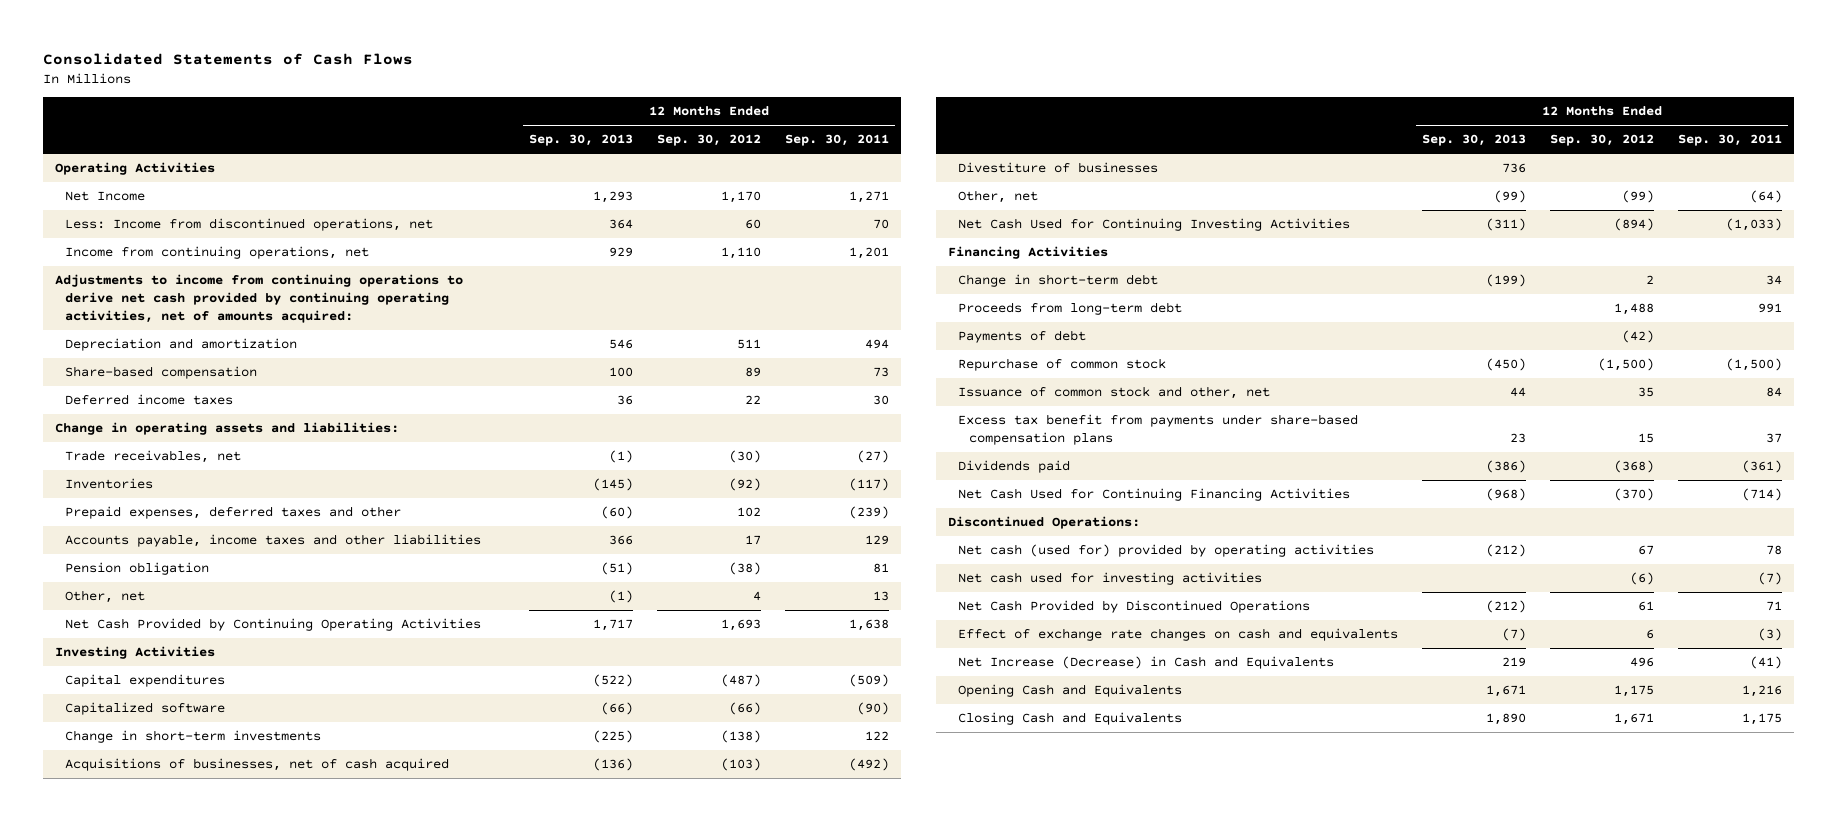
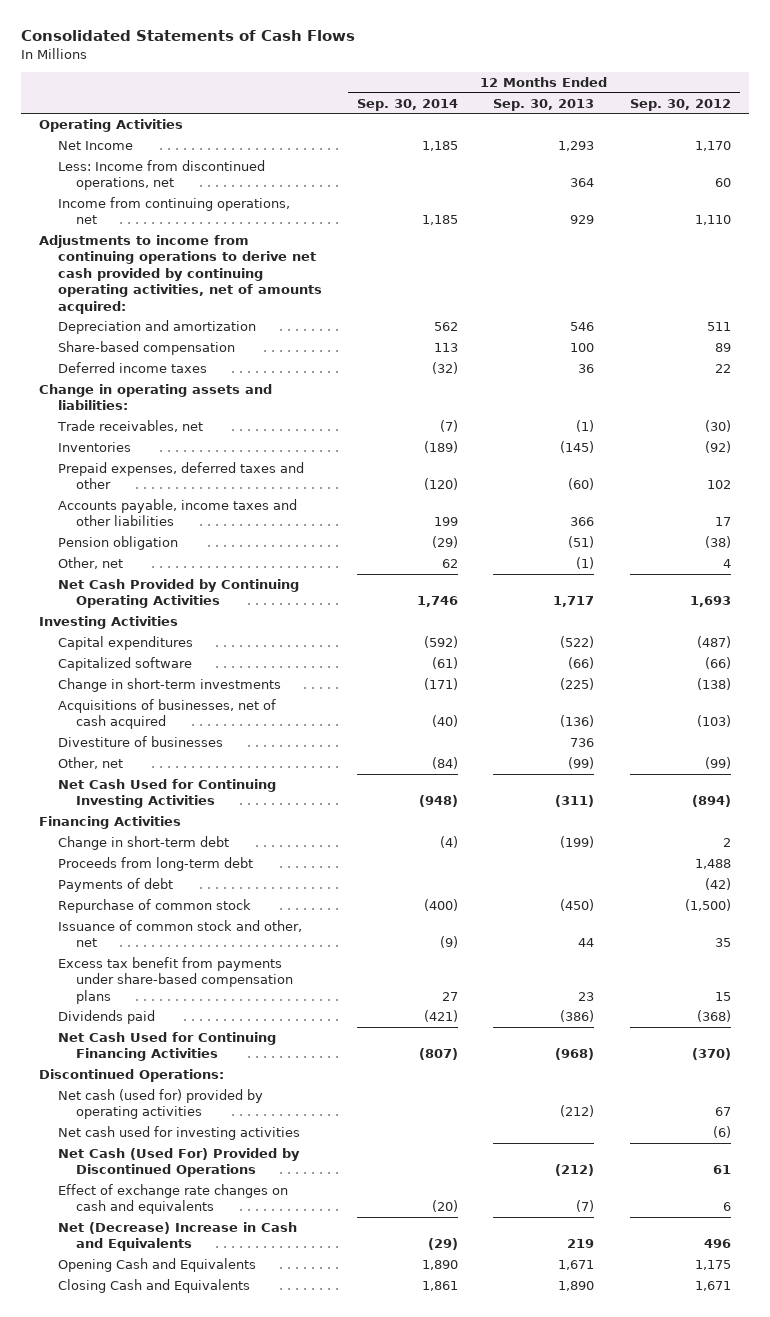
- | 12 Months Ended Sep. 30, 2013 | 12 Months Ended Sep. 30, 2012 | 12 Months Ended Sep. 30, 2011
+ | 12 Months Ended Sep. 30, 2014 | 12 Months Ended Sep. 30, 2013 | 12 Months Ended Sep. 30, 2012
- Net Cash Provided by Discontinued Operations | (212) | 61 | 71
+ Net Cash (Used For) Provided by Discontinued Operations | | (212) | 61
- Net Increase (Decrease) in Cash and Equivalents | 219 | 496 | (41)
+ Net (Decrease) Increase in Cash and Equivalents | (29) | 219 | 496

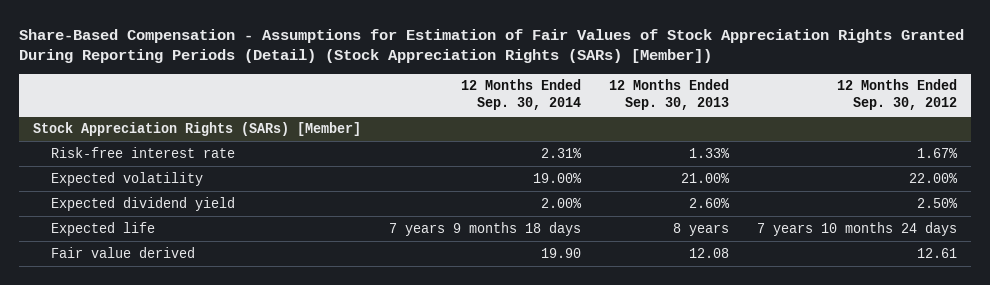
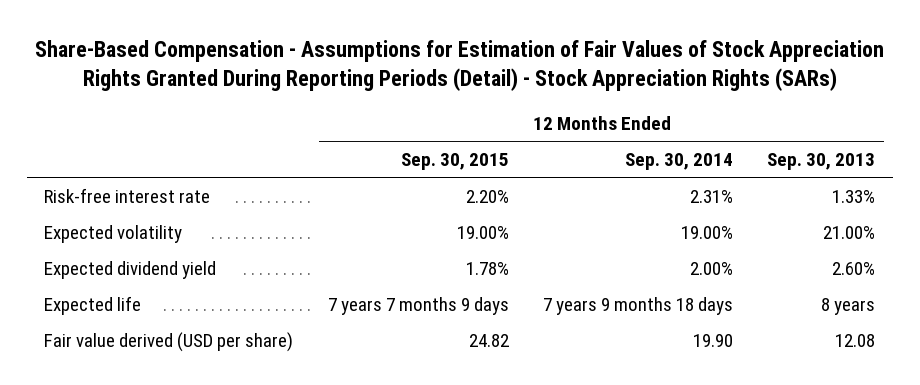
- Share-Based Compensation - Assumptions for Estimation of Fair Values of Stock Appreciation Rights Granted During Reporting Periods (Detail) (Stock Appreciation Rights (SARs) [Member])
+ Share-Based Compensation - Assumptions for Estimation of Fair Values of Stock Appreciation Rights Granted During Reporting Periods (Detail) - Stock Appreciation Rights (SARs)
- | 12 Months Ended Sep. 30, 2014 | 12 Months Ended Sep. 30, 2013 | 12 Months Ended Sep. 30, 2012
+ | 12 Months Ended Sep. 30, 2015 | 12 Months Ended Sep. 30, 2014 | 12 Months Ended Sep. 30, 2013
- Stock Appreciation Rights (SARs) [Member]
- Fair value derived | 19.90 | 12.08 | 12.61
+ Fair value derived (USD per share) | 24.82 | 19.90 | 12.08

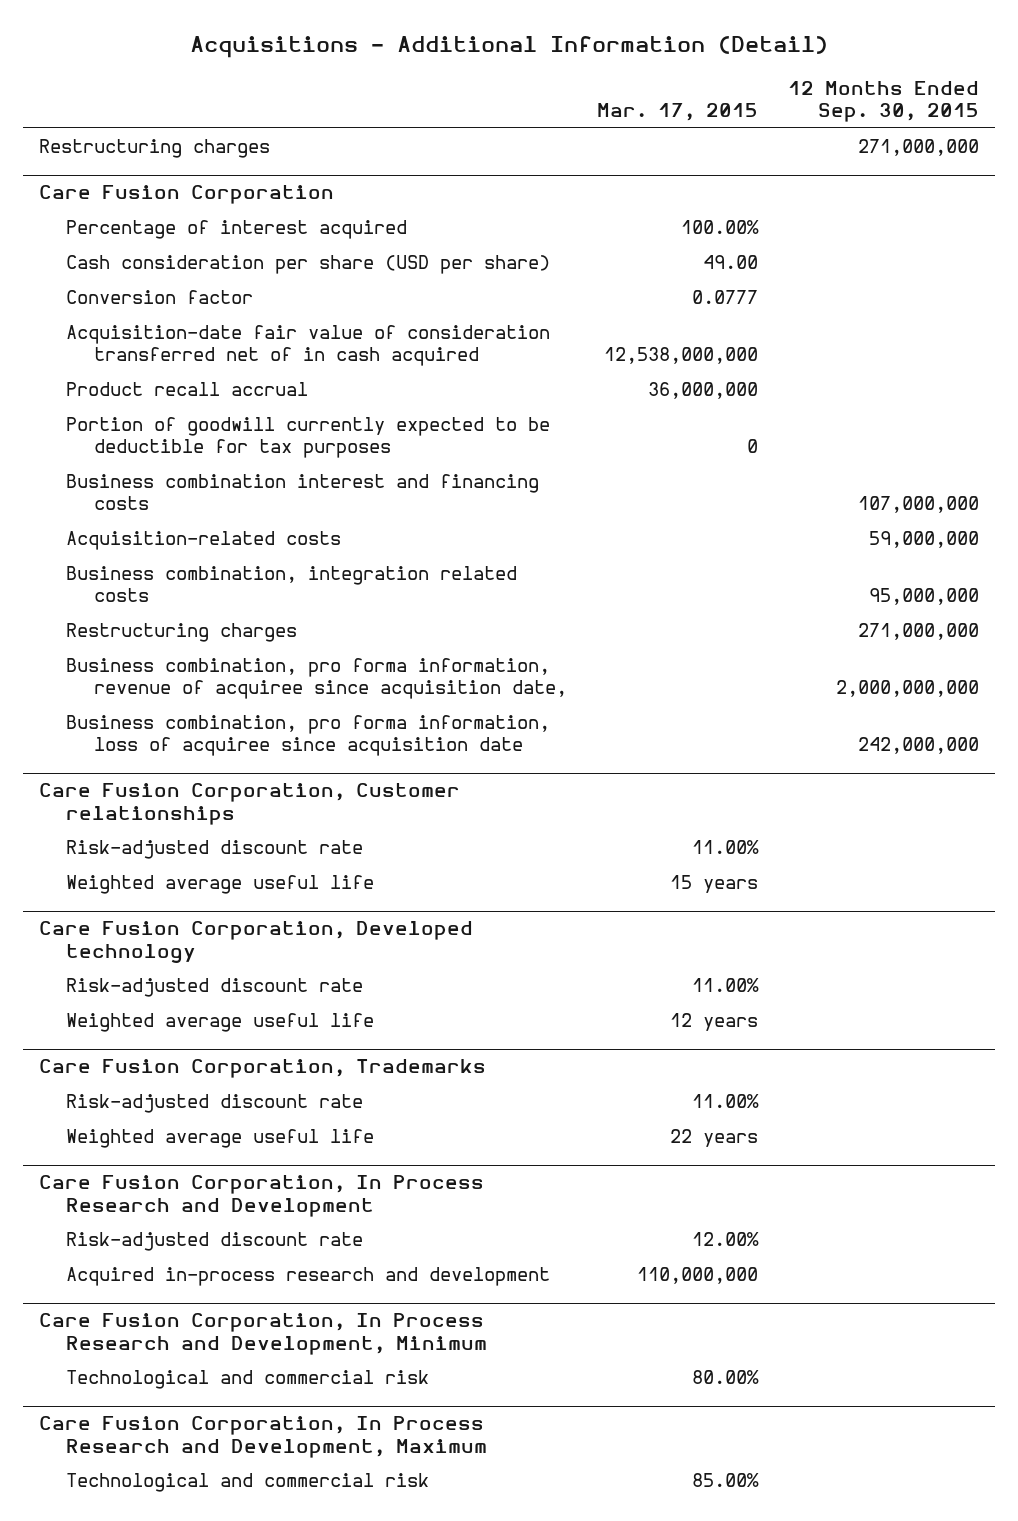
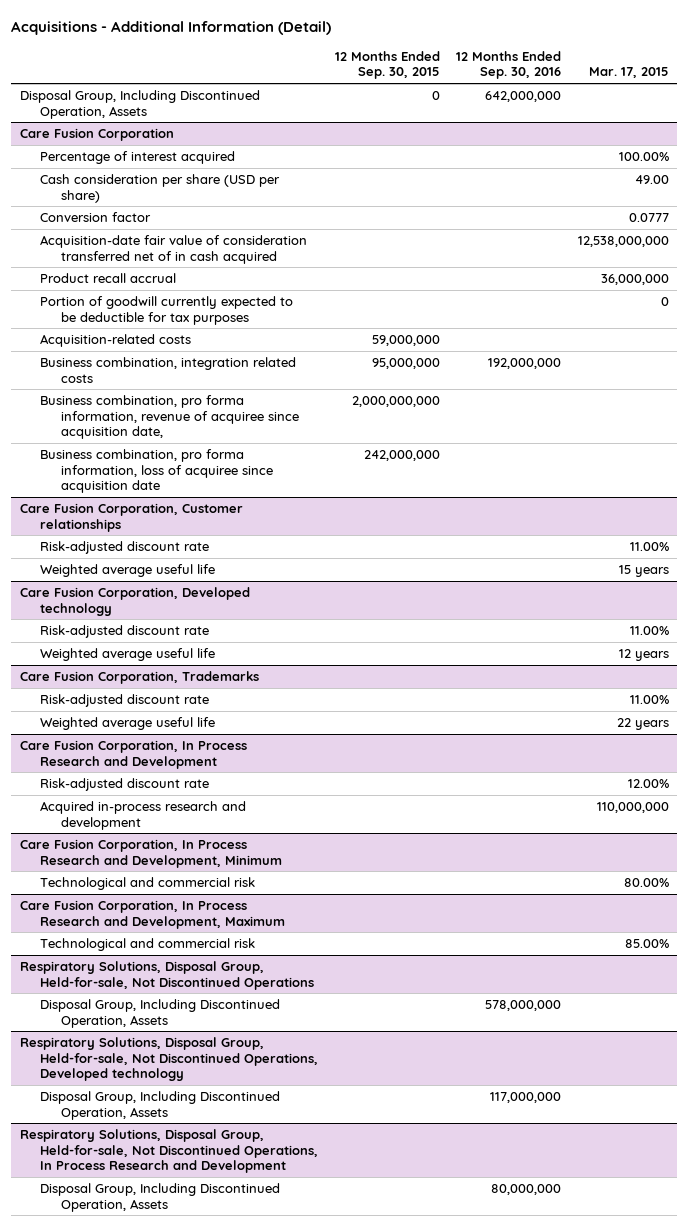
- | Mar. 17, 2015 | 12 Months Ended Sep. 30, 2015
+ | 12 Months Ended Sep. 30, 2015 | 12 Months Ended Sep. 30, 2016 | Mar. 17, 2015
- Restructuring charges | | 271,000,000
+ Disposal Group, Including Discontinued Operation, Assets | 0 | 642,000,000 |
@ Care Fusion Corporation
- Business combination interest and financing costs | | 107,000,000
- Restructuring charges | | 271,000,000
+ Respiratory Solutions, Disposal Group, Held-for-sale, Not Discontinued Operations
+ Disposal Group, Including Discontinued Operation, Assets | | 578,000,000 |
+ Respiratory Solutions, Disposal Group, Held-for-sale, Not Discontinued Operations, Developed technology
+ Disposal Group, Including Discontinued Operation, Assets | | 117,000,000 |
+ Respiratory Solutions, Disposal Group, Held-for-sale, Not Discontinued Operations, In Process Research and Development
+ Disposal Group, Including Discontinued Operation, Assets | | 80,000,000 |

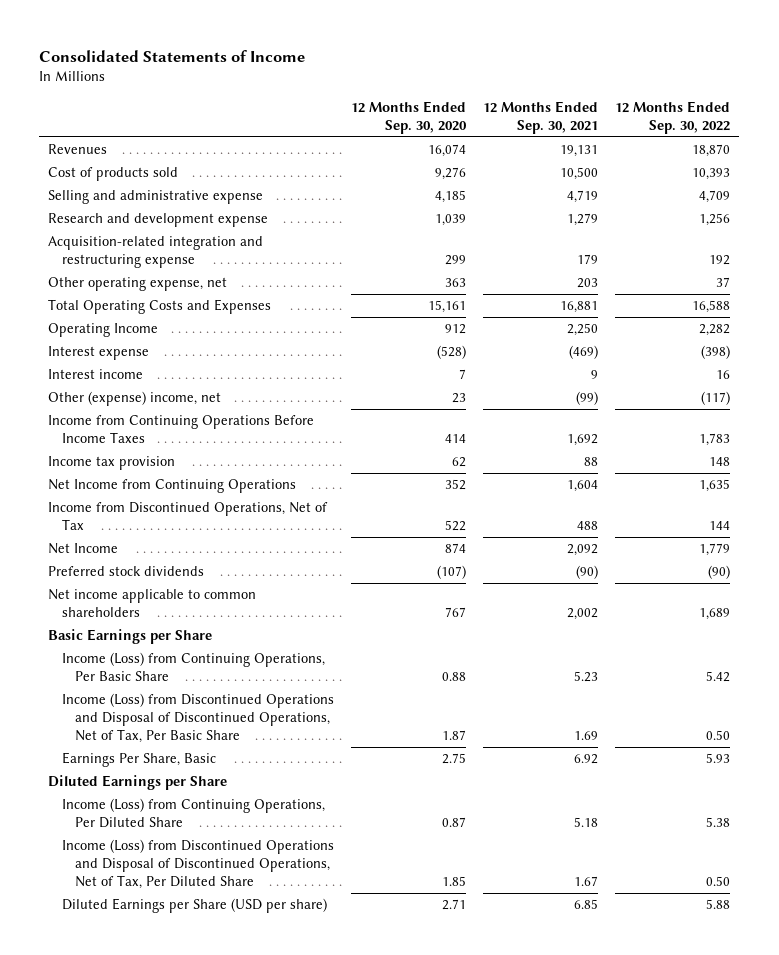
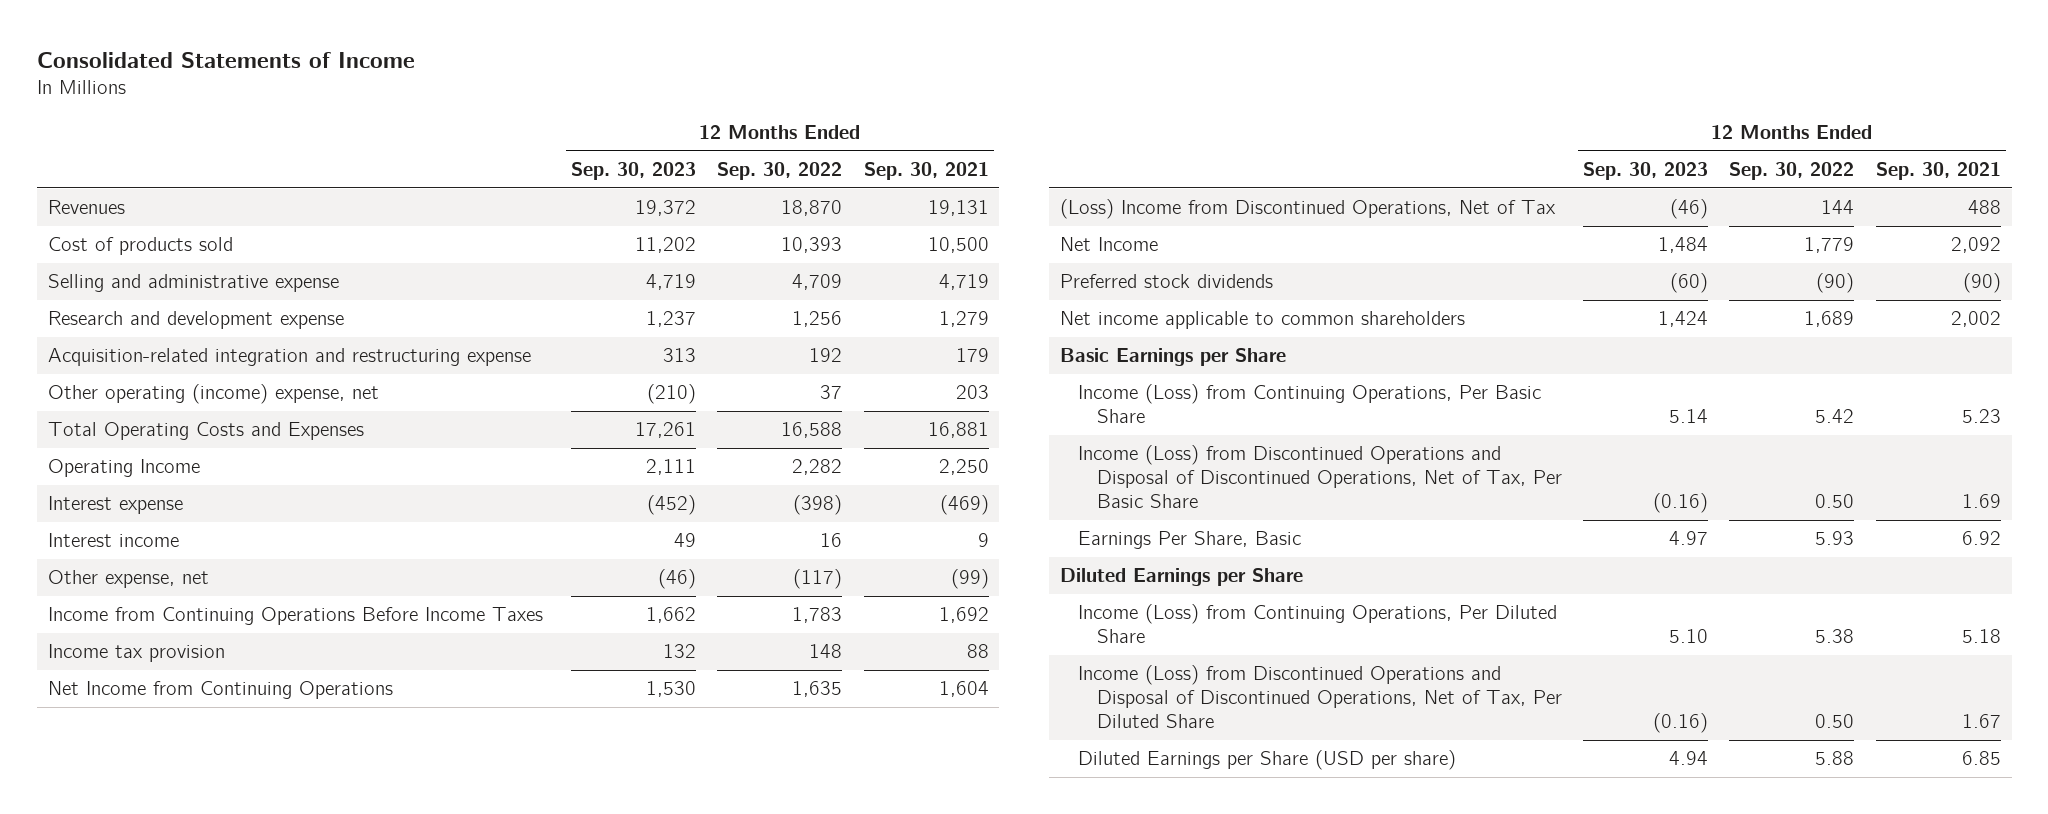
- | 12 Months Ended Sep. 30, 2020 | 12 Months Ended Sep. 30, 2021 | 12 Months Ended Sep. 30, 2022
+ | 12 Months Ended Sep. 30, 2023 | 12 Months Ended Sep. 30, 2022 | 12 Months Ended Sep. 30, 2021
- Other operating expense, net | 363 | 203 | 37
+ Other operating (income) expense, net | (210) | 37 | 203
- Other (expense) income, net | 23 | (99) | (117)
+ Other expense, net | (46) | (117) | (99)
- Income from Discontinued Operations, Net of Tax | 522 | 488 | 144
+ (Loss) Income from Discontinued Operations, Net of Tax | (46) | 144 | 488

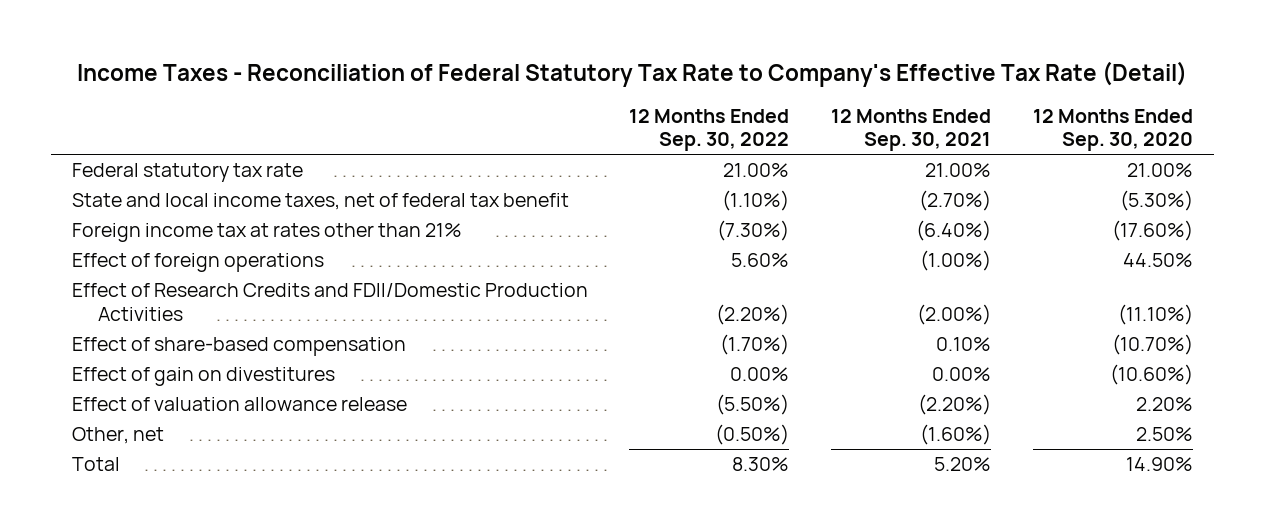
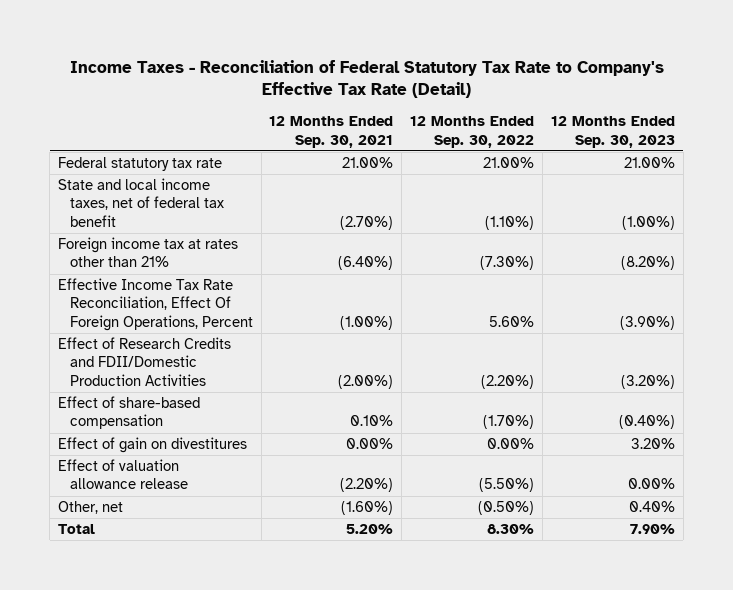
- | 12 Months Ended Sep. 30, 2022 | 12 Months Ended Sep. 30, 2021 | 12 Months Ended Sep. 30, 2020
+ | 12 Months Ended Sep. 30, 2021 | 12 Months Ended Sep. 30, 2022 | 12 Months Ended Sep. 30, 2023
- Effect of foreign operations | 5.60% | (1.00%) | 44.50%
+ Effective Income Tax Rate Reconciliation, Effect Of Foreign Operations, Percent | (1.00%) | 5.60% | (3.90%)

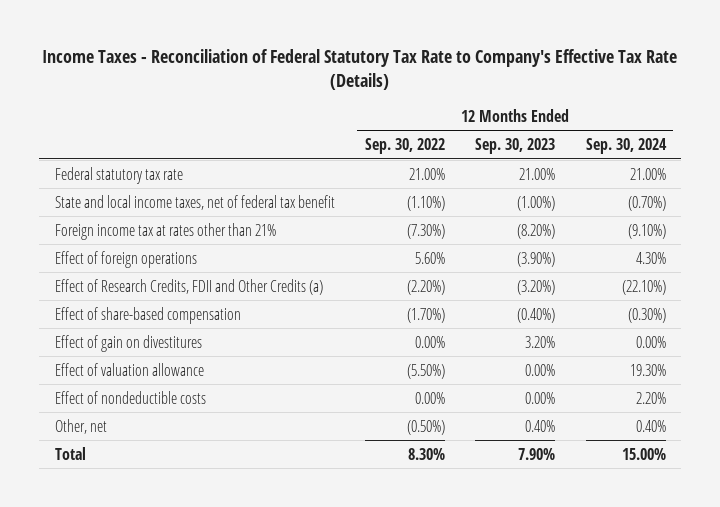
- Income Taxes - Reconciliation of Federal Statutory Tax Rate to Company's Effective Tax Rate (Detail)
+ Income Taxes - Reconciliation of Federal Statutory Tax Rate to Company's Effective Tax Rate (Details)
- | 12 Months Ended Sep. 30, 2021 | 12 Months Ended Sep. 30, 2022 | 12 Months Ended Sep. 30, 2023
+ | 12 Months Ended Sep. 30, 2022 | 12 Months Ended Sep. 30, 2023 | 12 Months Ended Sep. 30, 2024
- Effective Income Tax Rate Reconciliation, Effect Of Foreign Operations, Percent | (1.00%) | 5.60% | (3.90%)
- Effect of Research Credits and FDII/Domestic Production Activities | (2.00%) | (2.20%) | (3.20%)
+ Effect of foreign operations | 5.60% | (3.90%) | 4.30%
+ Effect of Research Credits, FDII and Other Credits (a) | (2.20%) | (3.20%) | (22.10%)
- Effect of valuation allowance release | (2.20%) | (5.50%) | 0.00%
+ Effect of valuation allowance | (5.50%) | 0.00% | 19.30%
+ Effect of nondeductible costs | 0.00% | 0.00% | 2.20%

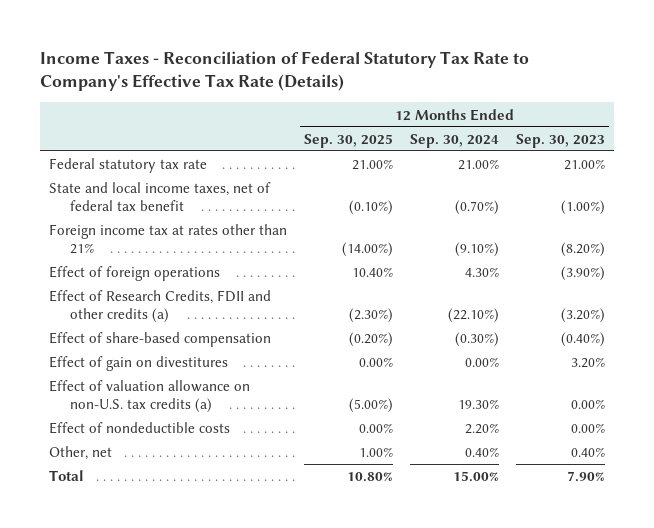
- | 12 Months Ended Sep. 30, 2022 | 12 Months Ended Sep. 30, 2023 | 12 Months Ended Sep. 30, 2024
+ | 12 Months Ended Sep. 30, 2025 | 12 Months Ended Sep. 30, 2024 | 12 Months Ended Sep. 30, 2023
- Effect of Research Credits, FDII and Other Credits (a) | (2.20%) | (3.20%) | (22.10%)
+ Effect of Research Credits, FDII and other credits (a) | (2.30%) | (22.10%) | (3.20%)
- Effect of valuation allowance | (5.50%) | 0.00% | 19.30%
+ Effect of valuation allowance on non-U.S. tax credits (a) | (5.00%) | 19.30% | 0.00%

